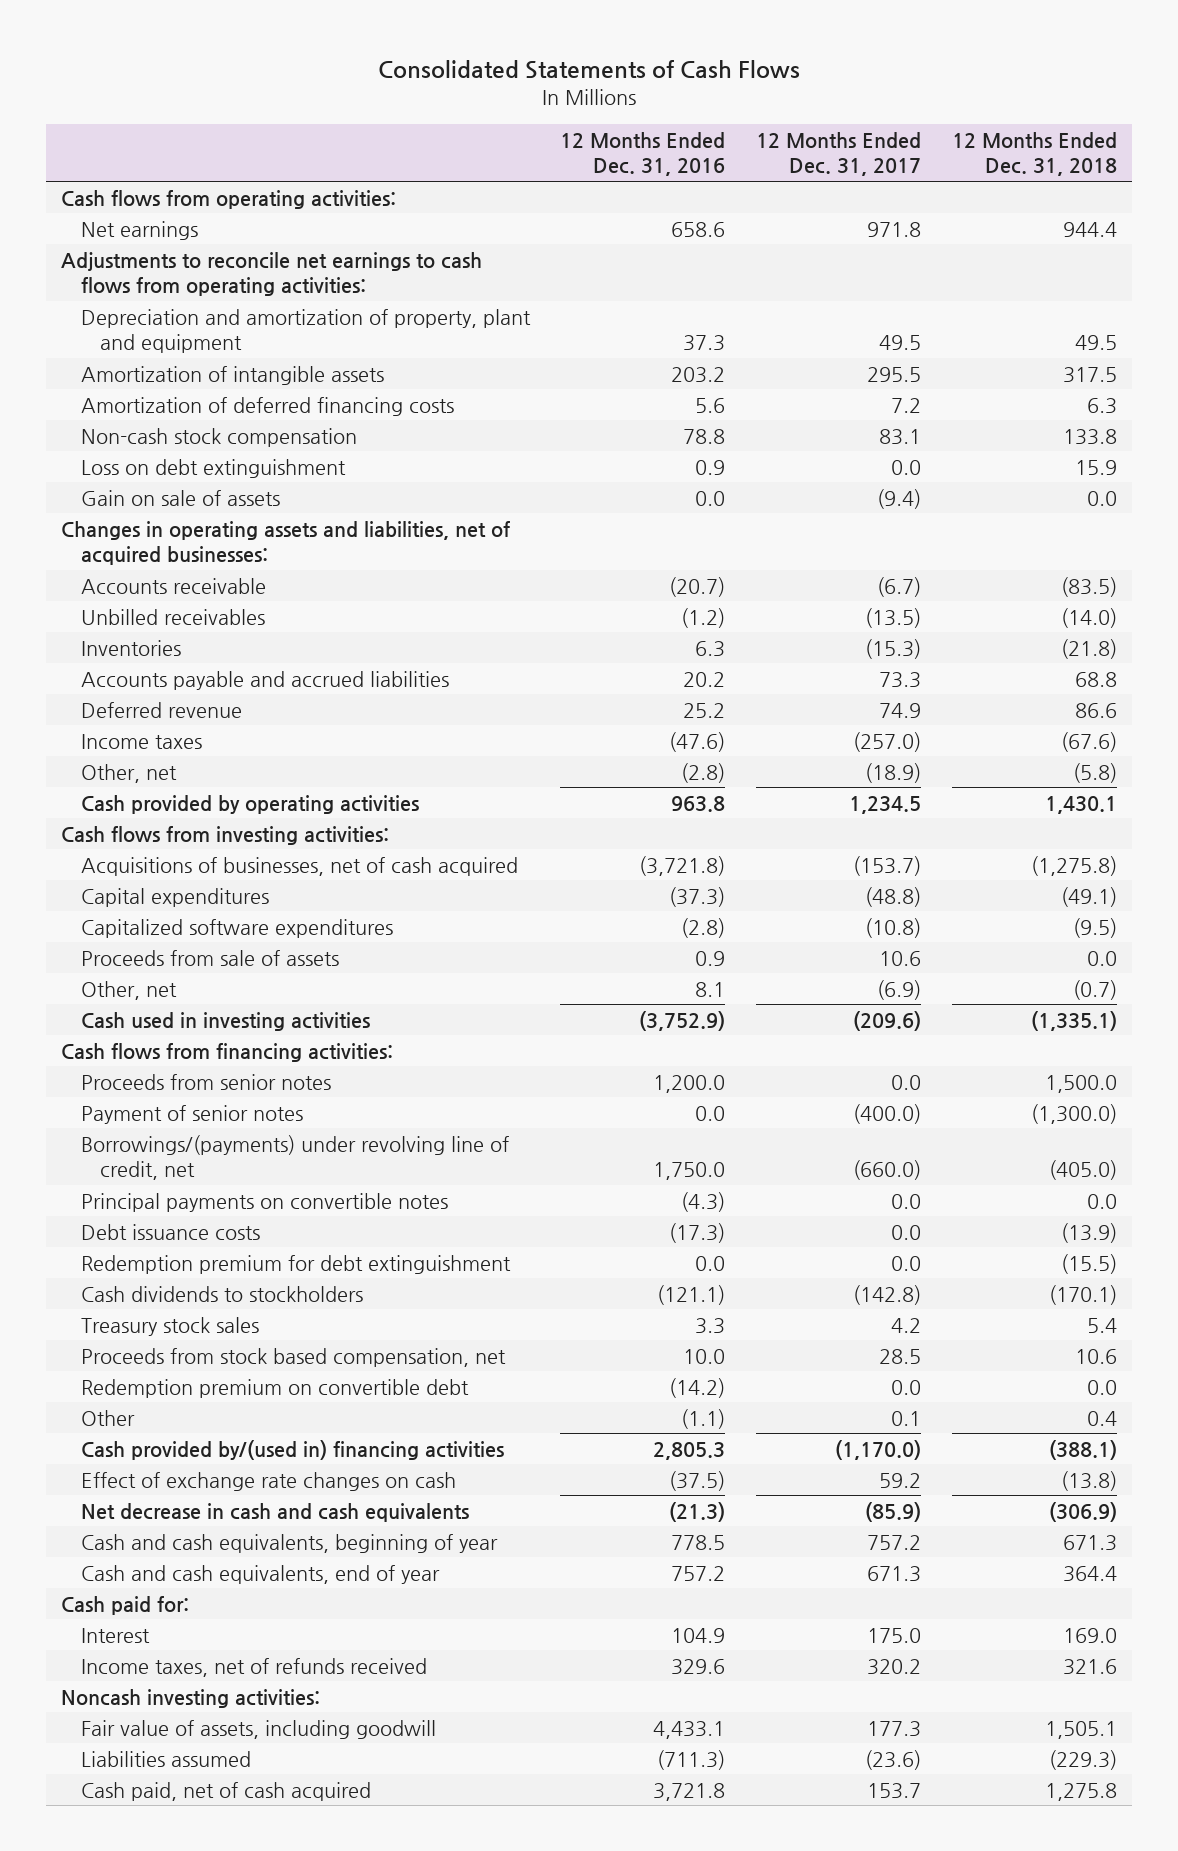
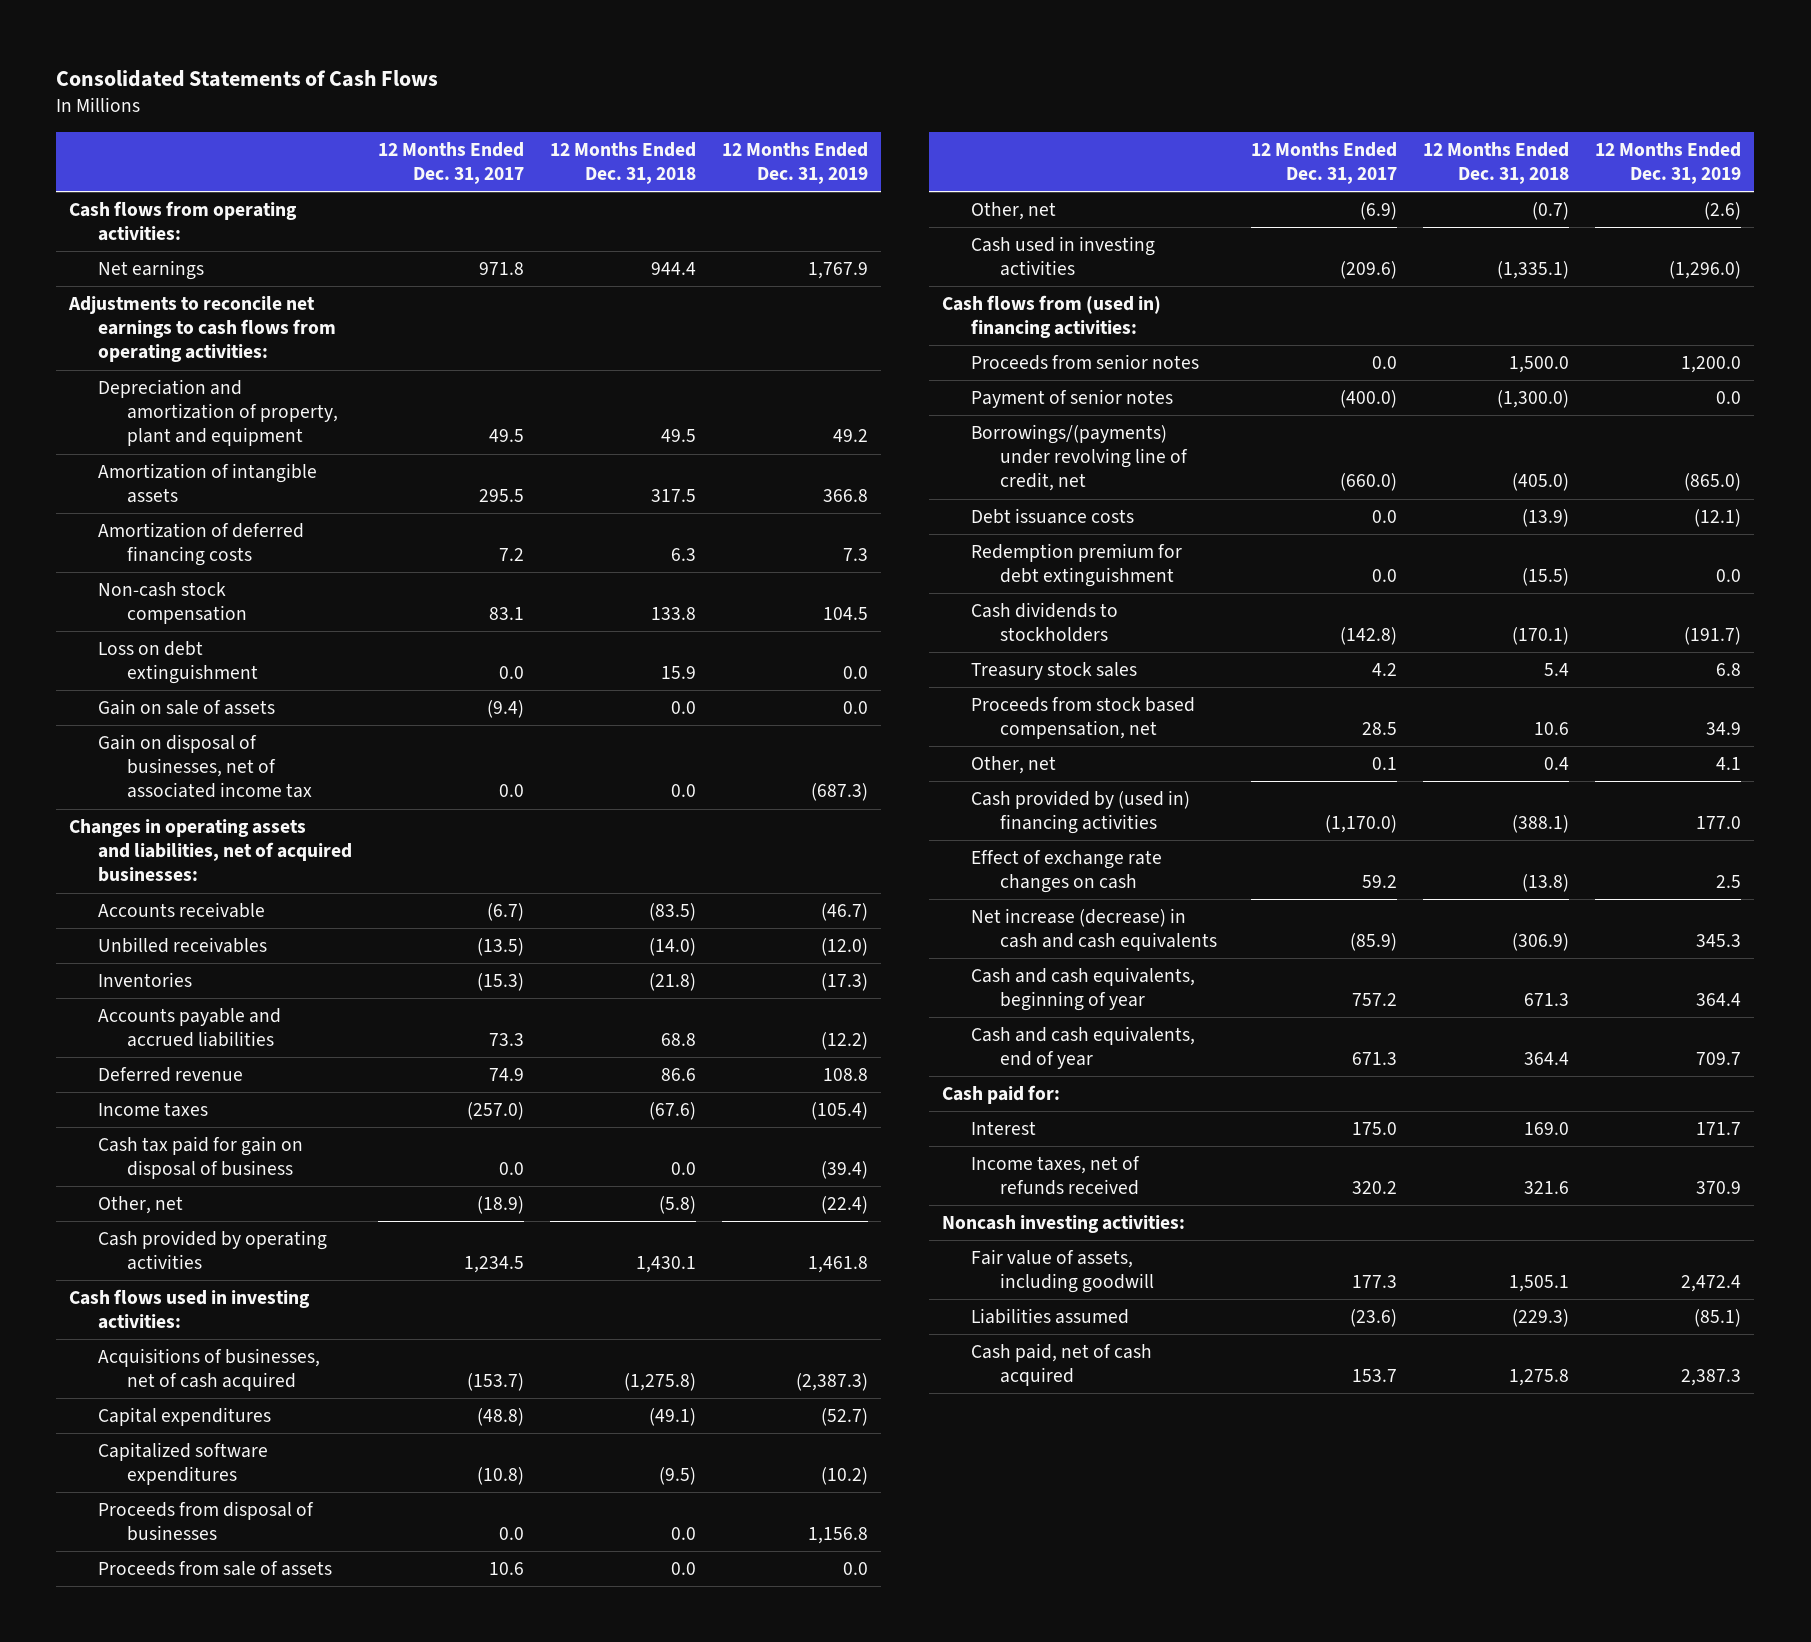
- | 12 Months Ended Dec. 31, 2016 | 12 Months Ended Dec. 31, 2017 | 12 Months Ended Dec. 31, 2018
+ | 12 Months Ended Dec. 31, 2017 | 12 Months Ended Dec. 31, 2018 | 12 Months Ended Dec. 31, 2019
+ Gain on disposal of businesses, net of associated income tax | 0.0 | 0.0 | (687.3)
+ Cash tax paid for gain on disposal of business | 0.0 | 0.0 | (39.4)
- Cash flows from investing activities:
+ Cash flows used in investing activities:
+ Proceeds from disposal of businesses | 0.0 | 0.0 | 1,156.8
- Cash flows from financing activities:
+ Cash flows from (used in) financing activities:
- Principal payments on convertible notes | (4.3) | 0.0 | 0.0
- Redemption premium on convertible debt | (14.2) | 0.0 | 0.0
- Other | (1.1) | 0.1 | 0.4
- Cash provided by/(used in) financing activities | 2,805.3 | (1,170.0) | (388.1)
+ Other, net | 0.1 | 0.4 | 4.1
+ Cash provided by (used in) financing activities | (1,170.0) | (388.1) | 177.0
- Net decrease in cash and cash equivalents | (21.3) | (85.9) | (306.9)
+ Net increase (decrease) in cash and cash equivalents | (85.9) | (306.9) | 345.3

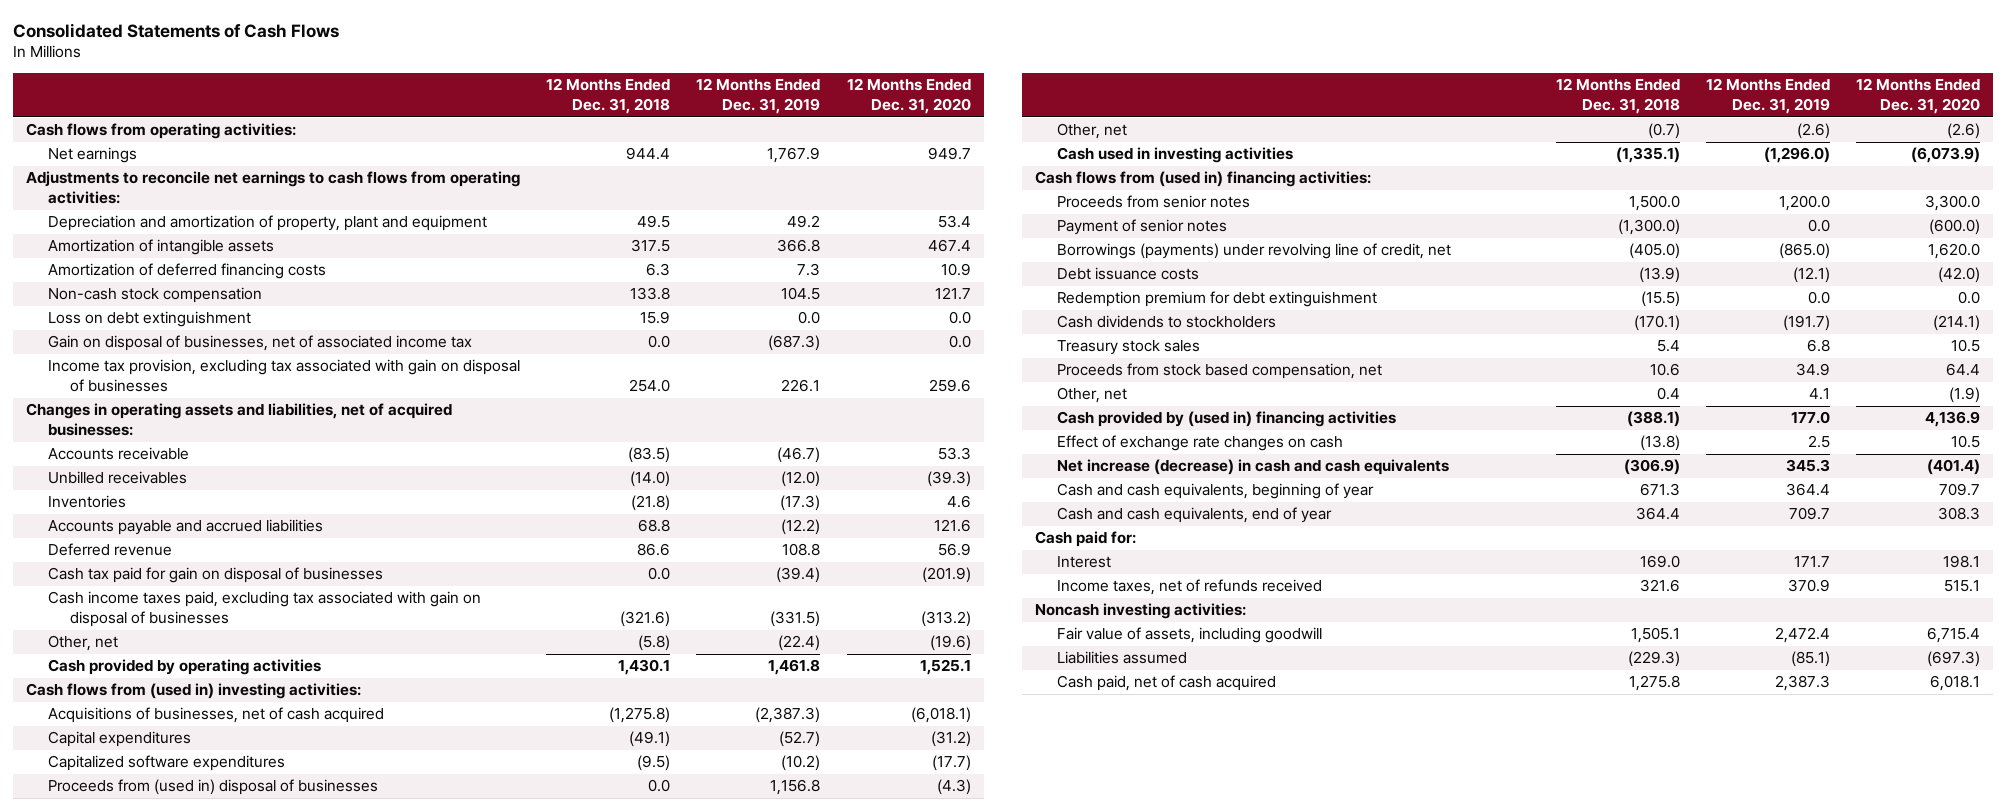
- | 12 Months Ended Dec. 31, 2017 | 12 Months Ended Dec. 31, 2018 | 12 Months Ended Dec. 31, 2019
+ | 12 Months Ended Dec. 31, 2018 | 12 Months Ended Dec. 31, 2019 | 12 Months Ended Dec. 31, 2020
- Gain on sale of assets | (9.4) | 0.0 | 0.0
+ Income tax provision, excluding tax associated with gain on disposal of businesses | 254.0 | 226.1 | 259.6
- Income taxes | (257.0) | (67.6) | (105.4)
- Cash tax paid for gain on disposal of business | 0.0 | 0.0 | (39.4)
+ Cash tax paid for gain on disposal of businesses | 0.0 | (39.4) | (201.9)
+ Cash income taxes paid, excluding tax associated with gain on disposal of businesses | (321.6) | (331.5) | (313.2)
- Cash flows used in investing activities:
+ Cash flows from (used in) investing activities:
- Proceeds from disposal of businesses | 0.0 | 0.0 | 1,156.8
- Proceeds from sale of assets | 10.6 | 0.0 | 0.0
+ Proceeds from (used in) disposal of businesses | 0.0 | 1,156.8 | (4.3)
- Borrowings/(payments) under revolving line of credit, net | (660.0) | (405.0) | (865.0)
+ Borrowings (payments) under revolving line of credit, net | (405.0) | (865.0) | 1,620.0

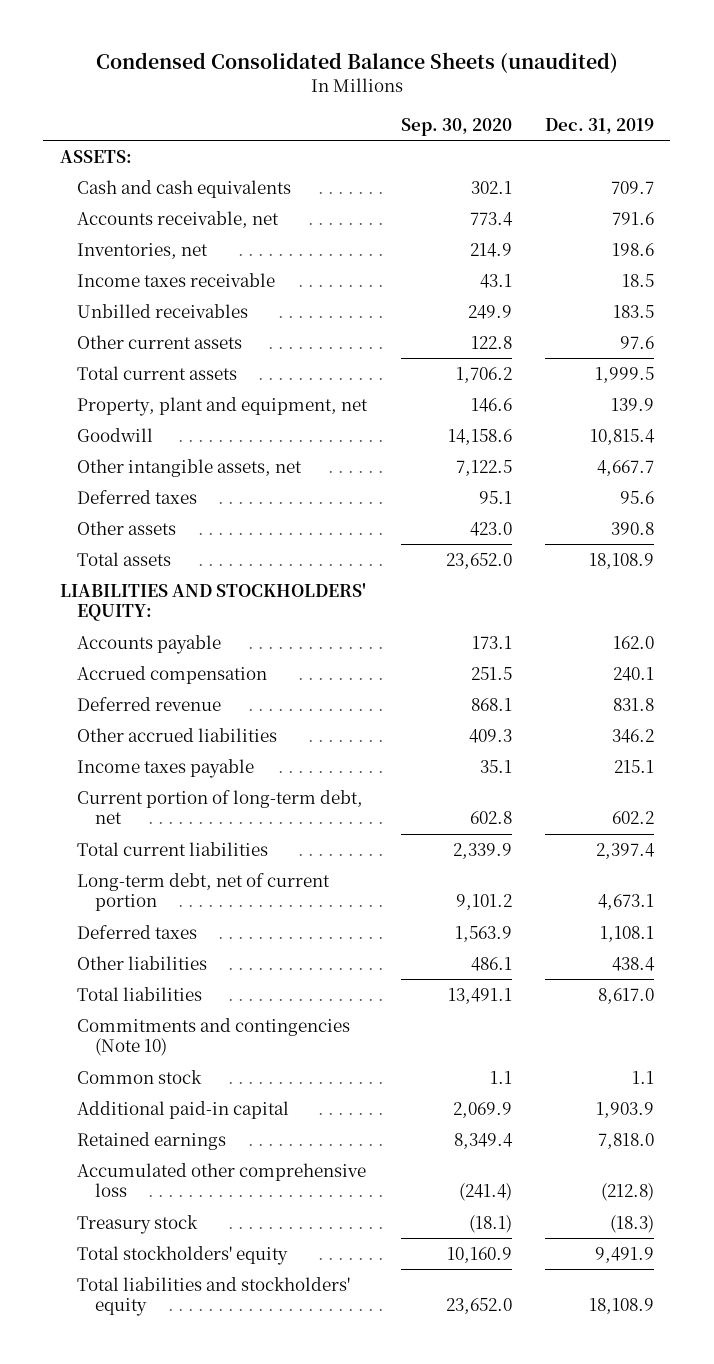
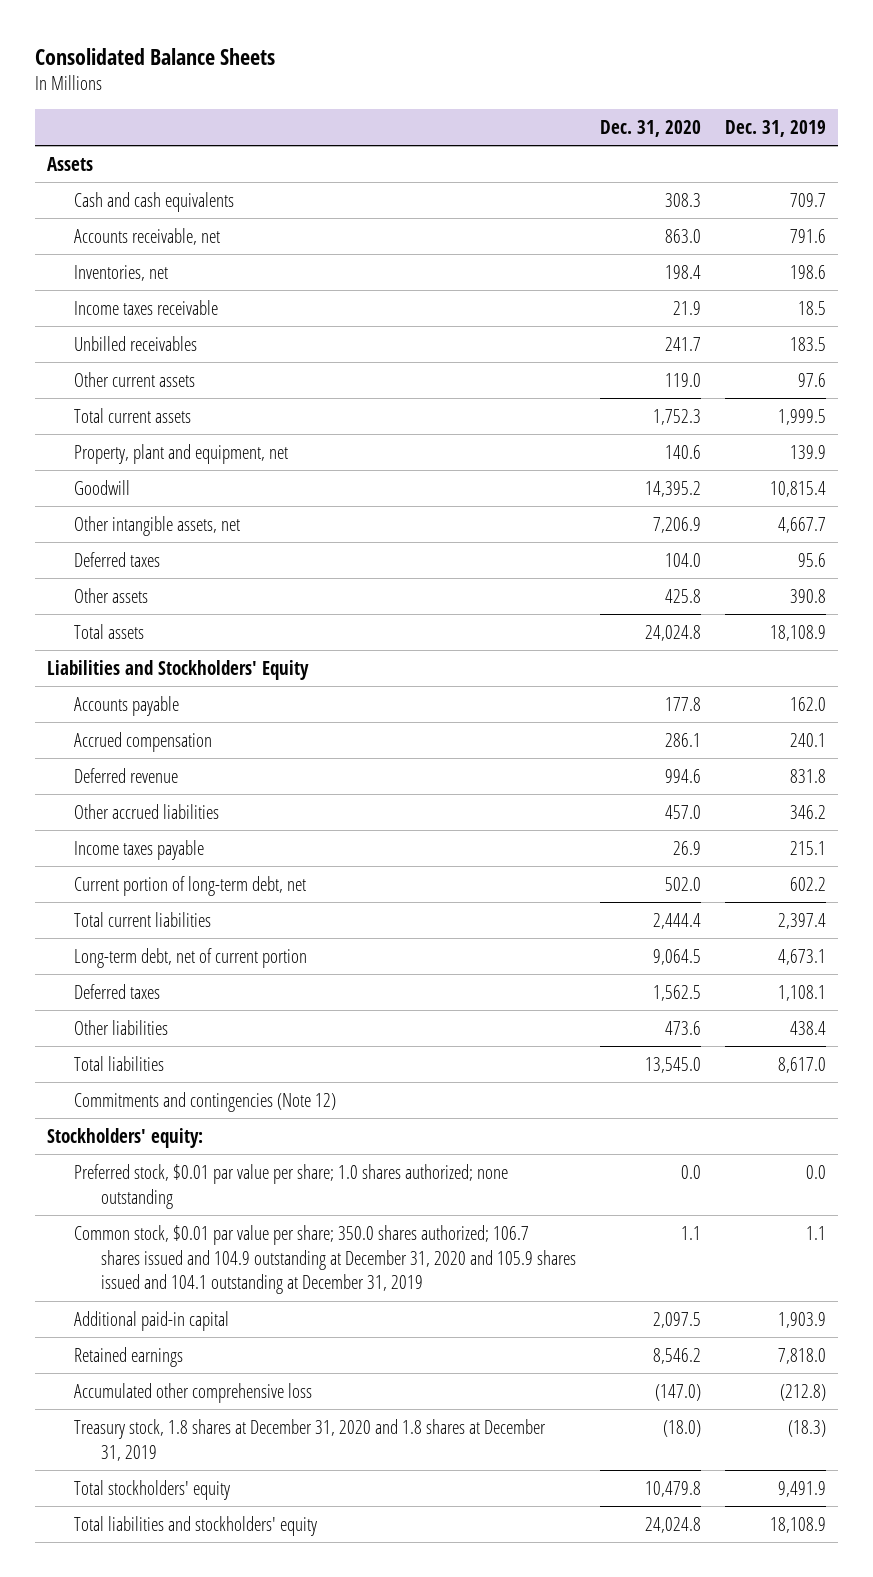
- Condensed Consolidated Balance Sheets (unaudited)
+ Consolidated Balance Sheets
- | Sep. 30, 2020 | Dec. 31, 2019
+ | Dec. 31, 2020 | Dec. 31, 2019
- ASSETS:
+ Assets
- LIABILITIES AND STOCKHOLDERS' EQUITY:
+ Liabilities and Stockholders' Equity
- Commitments and contingencies (Note 10)
- Common stock | 1.1 | 1.1
+ Commitments and contingencies (Note 12)
+ Stockholders' equity:
+ Preferred stock, $0.01 par value per share; 1.0 shares authorized; none outstanding | 0.0 | 0.0
+ Common stock, $0.01 par value per share; 350.0 shares authorized; 106.7 shares issued and 104.9 outstanding at December 31, 2020 and 105.9 shares issued and 104.1 outstanding at December 31, 2019 | 1.1 | 1.1
- Treasury stock | (18.1) | (18.3)
+ Treasury stock, 1.8 shares at December 31, 2020 and 1.8 shares at December 31, 2019 | (18.0) | (18.3)

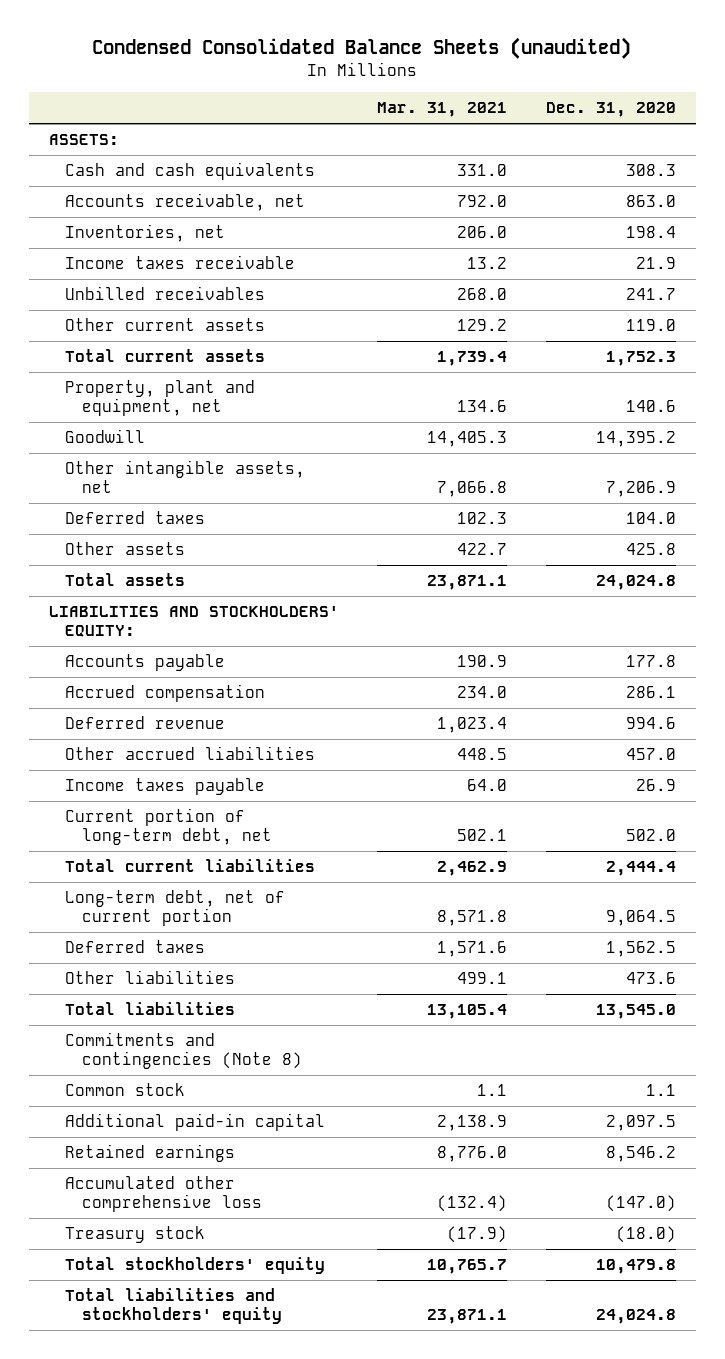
- Consolidated Balance Sheets
+ Condensed Consolidated Balance Sheets (unaudited)
- | Dec. 31, 2020 | Dec. 31, 2019
+ | Mar. 31, 2021 | Dec. 31, 2020
- Assets
+ ASSETS:
- Liabilities and Stockholders' Equity
+ LIABILITIES AND STOCKHOLDERS' EQUITY:
- Commitments and contingencies (Note 12)
- Stockholders' equity:
- Preferred stock, $0.01 par value per share; 1.0 shares authorized; none outstanding | 0.0 | 0.0
- Common stock, $0.01 par value per share; 350.0 shares authorized; 106.7 shares issued and 104.9 outstanding at December 31, 2020 and 105.9 shares issued and 104.1 outstanding at December 31, 2019 | 1.1 | 1.1
+ Commitments and contingencies (Note 8)
+ Common stock | 1.1 | 1.1
- Treasury stock, 1.8 shares at December 31, 2020 and 1.8 shares at December 31, 2019 | (18.0) | (18.3)
+ Treasury stock | (17.9) | (18.0)

